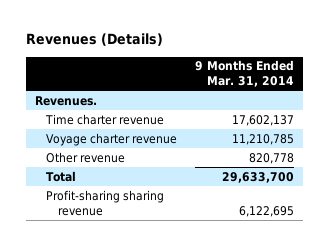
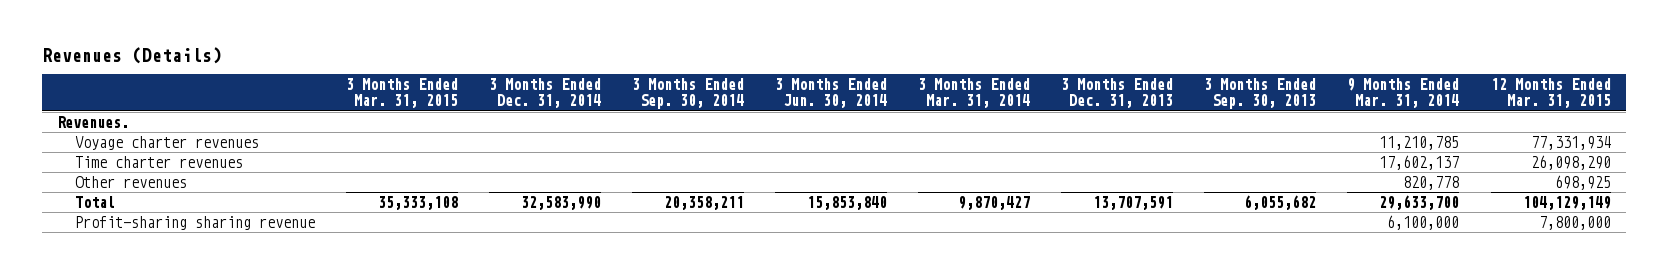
- | 9 Months Ended Mar. 31, 2014
+ | 3 Months Ended Mar. 31, 2015 | 3 Months Ended Dec. 31, 2014 | 3 Months Ended Sep. 30, 2014 | 3 Months Ended Jun. 30, 2014 | 3 Months Ended Mar. 31, 2014 | 3 Months Ended Dec. 31, 2013 | 3 Months Ended Sep. 30, 2013 | 9 Months Ended Mar. 31, 2014 | 12 Months Ended Mar. 31, 2015
- Time charter revenue | 17,602,137
- Voyage charter revenue | 11,210,785
- Other revenue | 820,778
+ Voyage charter revenues | | | | | | | | 11,210,785 | 77,331,934
+ Time charter revenues | | | | | | | | 17,602,137 | 26,098,290
+ Other revenues | | | | | | | | 820,778 | 698,925
- Profit-sharing sharing revenue | 6,122,695
+ Profit-sharing sharing revenue | | | | | | | | 6,100,000 | 7,800,000

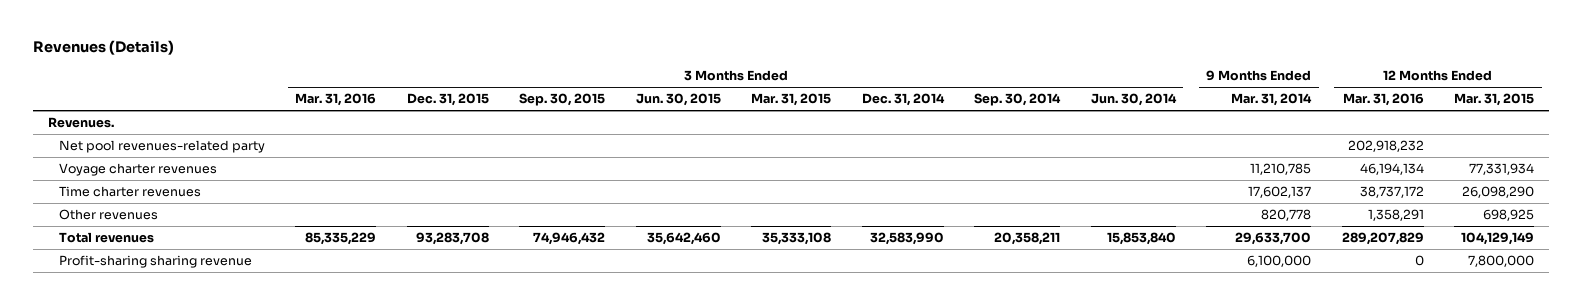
- | 3 Months Ended Mar. 31, 2015 | 3 Months Ended Dec. 31, 2014 | 3 Months Ended Sep. 30, 2014 | 3 Months Ended Jun. 30, 2014 | 3 Months Ended Mar. 31, 2014 | 3 Months Ended Dec. 31, 2013 | 3 Months Ended Sep. 30, 2013 | 9 Months Ended Mar. 31, 2014 | 12 Months Ended Mar. 31, 2015
+ | 3 Months Ended Mar. 31, 2016 | 3 Months Ended Dec. 31, 2015 | 3 Months Ended Sep. 30, 2015 | 3 Months Ended Jun. 30, 2015 | 3 Months Ended Mar. 31, 2015 | 3 Months Ended Dec. 31, 2014 | 3 Months Ended Sep. 30, 2014 | 3 Months Ended Jun. 30, 2014 | 9 Months Ended Mar. 31, 2014 | 12 Months Ended Mar. 31, 2016 | 12 Months Ended Mar. 31, 2015
+ Net pool revenues-related party | | | | | | | | | | 202,918,232 |
- Total | 35,333,108 | 32,583,990 | 20,358,211 | 15,853,840 | 9,870,427 | 13,707,591 | 6,055,682 | 29,633,700 | 104,129,149
+ Total revenues | 85,335,229 | 93,283,708 | 74,946,432 | 35,642,460 | 35,333,108 | 32,583,990 | 20,358,211 | 15,853,840 | 29,633,700 | 289,207,829 | 104,129,149

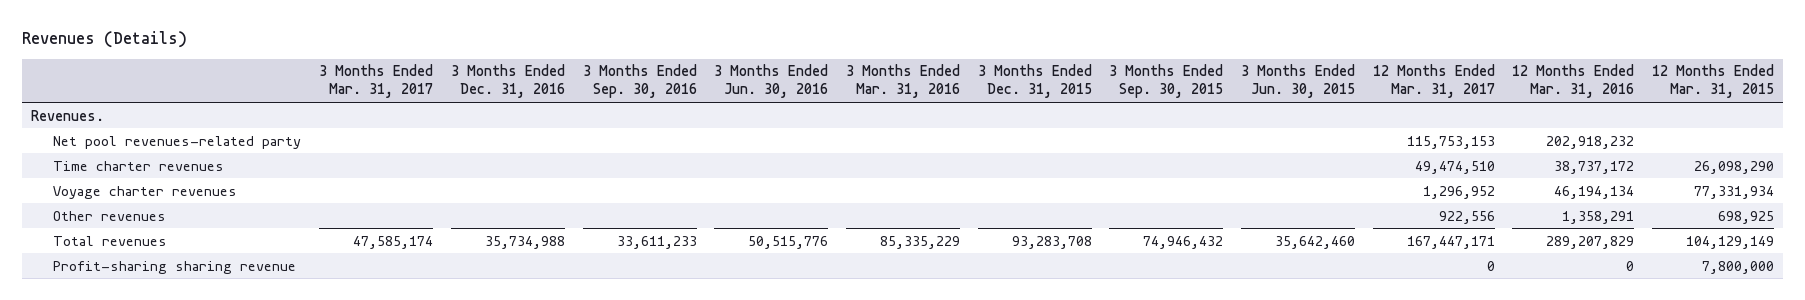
- | 3 Months Ended Mar. 31, 2016 | 3 Months Ended Dec. 31, 2015 | 3 Months Ended Sep. 30, 2015 | 3 Months Ended Jun. 30, 2015 | 3 Months Ended Mar. 31, 2015 | 3 Months Ended Dec. 31, 2014 | 3 Months Ended Sep. 30, 2014 | 3 Months Ended Jun. 30, 2014 | 9 Months Ended Mar. 31, 2014 | 12 Months Ended Mar. 31, 2016 | 12 Months Ended Mar. 31, 2015
+ | 3 Months Ended Mar. 31, 2017 | 3 Months Ended Dec. 31, 2016 | 3 Months Ended Sep. 30, 2016 | 3 Months Ended Jun. 30, 2016 | 3 Months Ended Mar. 31, 2016 | 3 Months Ended Dec. 31, 2015 | 3 Months Ended Sep. 30, 2015 | 3 Months Ended Jun. 30, 2015 | 12 Months Ended Mar. 31, 2017 | 12 Months Ended Mar. 31, 2016 | 12 Months Ended Mar. 31, 2015
moved down: Voyage charter revenues | | | | | | | | | 1,296,952 | 46,194,134 | 77,331,934

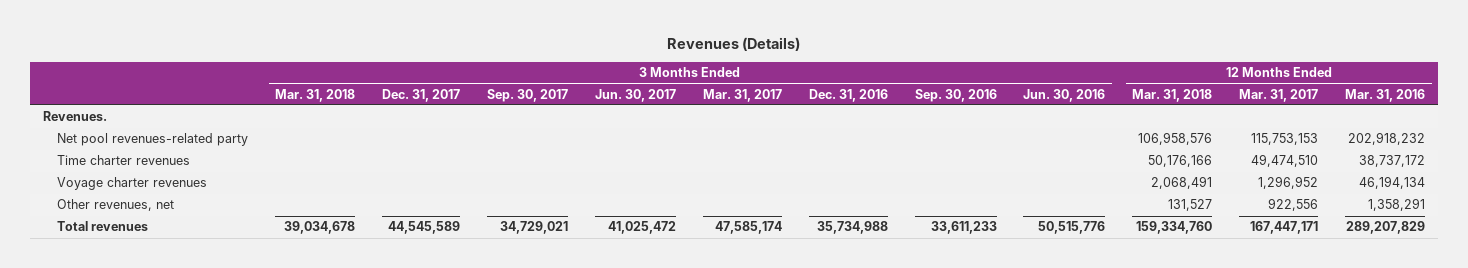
- | 3 Months Ended Mar. 31, 2017 | 3 Months Ended Dec. 31, 2016 | 3 Months Ended Sep. 30, 2016 | 3 Months Ended Jun. 30, 2016 | 3 Months Ended Mar. 31, 2016 | 3 Months Ended Dec. 31, 2015 | 3 Months Ended Sep. 30, 2015 | 3 Months Ended Jun. 30, 2015 | 12 Months Ended Mar. 31, 2017 | 12 Months Ended Mar. 31, 2016 | 12 Months Ended Mar. 31, 2015
+ | 3 Months Ended Mar. 31, 2018 | 3 Months Ended Dec. 31, 2017 | 3 Months Ended Sep. 30, 2017 | 3 Months Ended Jun. 30, 2017 | 3 Months Ended Mar. 31, 2017 | 3 Months Ended Dec. 31, 2016 | 3 Months Ended Sep. 30, 2016 | 3 Months Ended Jun. 30, 2016 | 12 Months Ended Mar. 31, 2018 | 12 Months Ended Mar. 31, 2017 | 12 Months Ended Mar. 31, 2016
- Other revenues | | | | | | | | | 922,556 | 1,358,291 | 698,925
+ Other revenues, net | | | | | | | | | 131,527 | 922,556 | 1,358,291
- Profit-sharing sharing revenue | | | | | | | | | 0 | 0 | 7,800,000

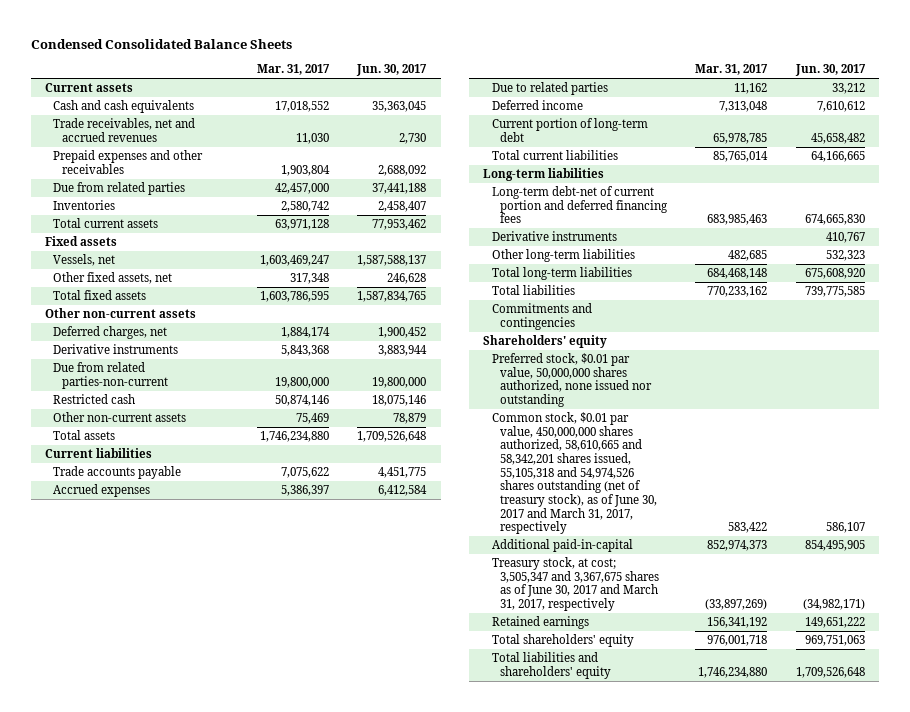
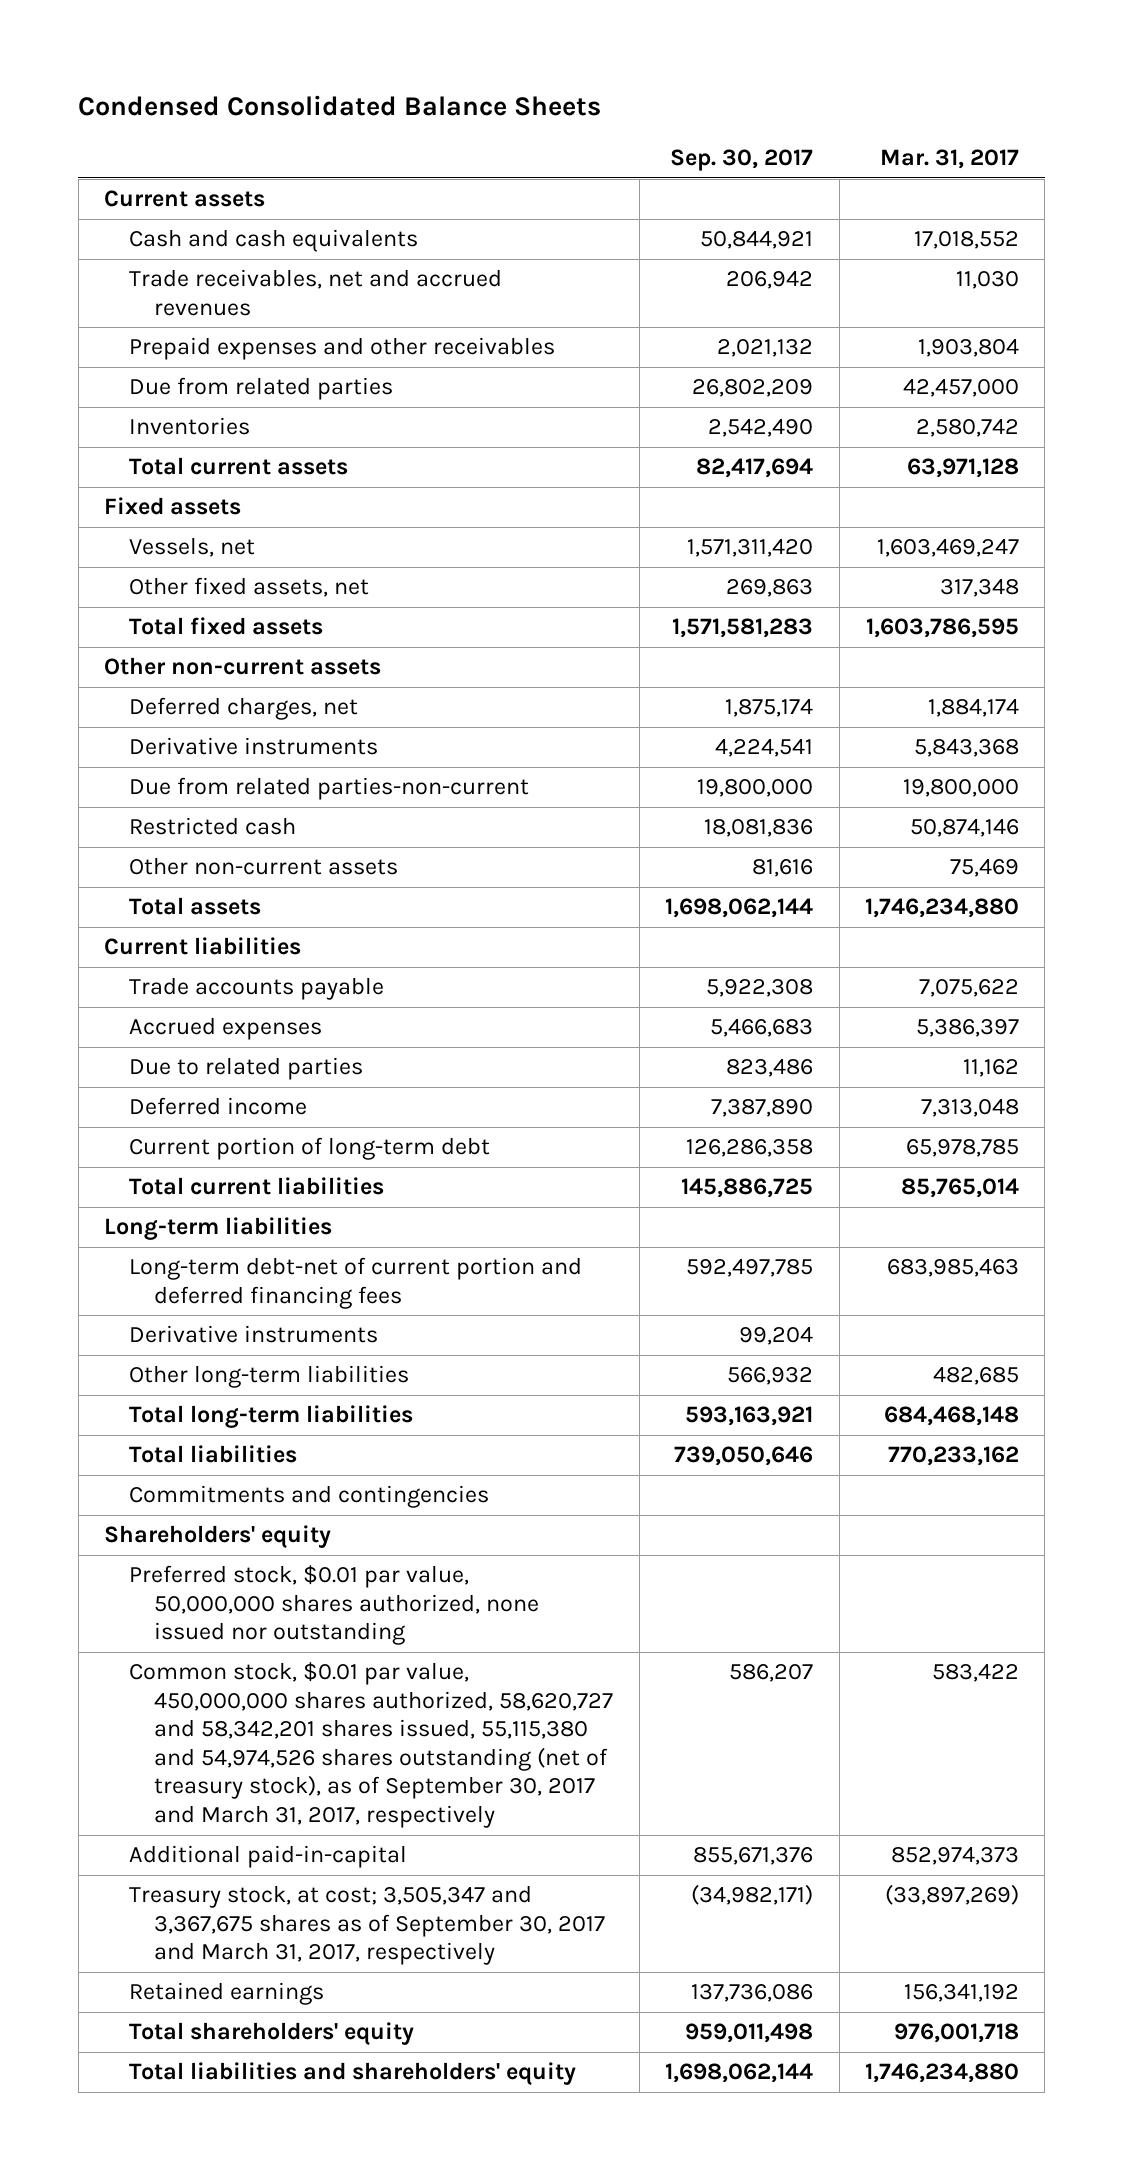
- | Mar. 31, 2017 | Jun. 30, 2017
+ | Sep. 30, 2017 | Mar. 31, 2017
- Common stock, $0.01 par value, 450,000,000 shares authorized, 58,610,665 and 58,342,201 shares issued, 55,105,318 and 54,974,526 shares outstanding (net of treasury stock), as of June 30, 2017 and March 31, 2017, respectively | 583,422 | 586,107
+ Common stock, $0.01 par value, 450,000,000 shares authorized, 58,620,727 and 58,342,201 shares issued, 55,115,380 and 54,974,526 shares outstanding (net of treasury stock), as of September 30, 2017 and March 31, 2017, respectively | 586,207 | 583,422
- Treasury stock, at cost; 3,505,347 and 3,367,675 shares as of June 30, 2017 and March 31, 2017, respectively | (33,897,269) | (34,982,171)
+ Treasury stock, at cost; 3,505,347 and 3,367,675 shares as of September 30, 2017 and March 31, 2017, respectively | (34,982,171) | (33,897,269)

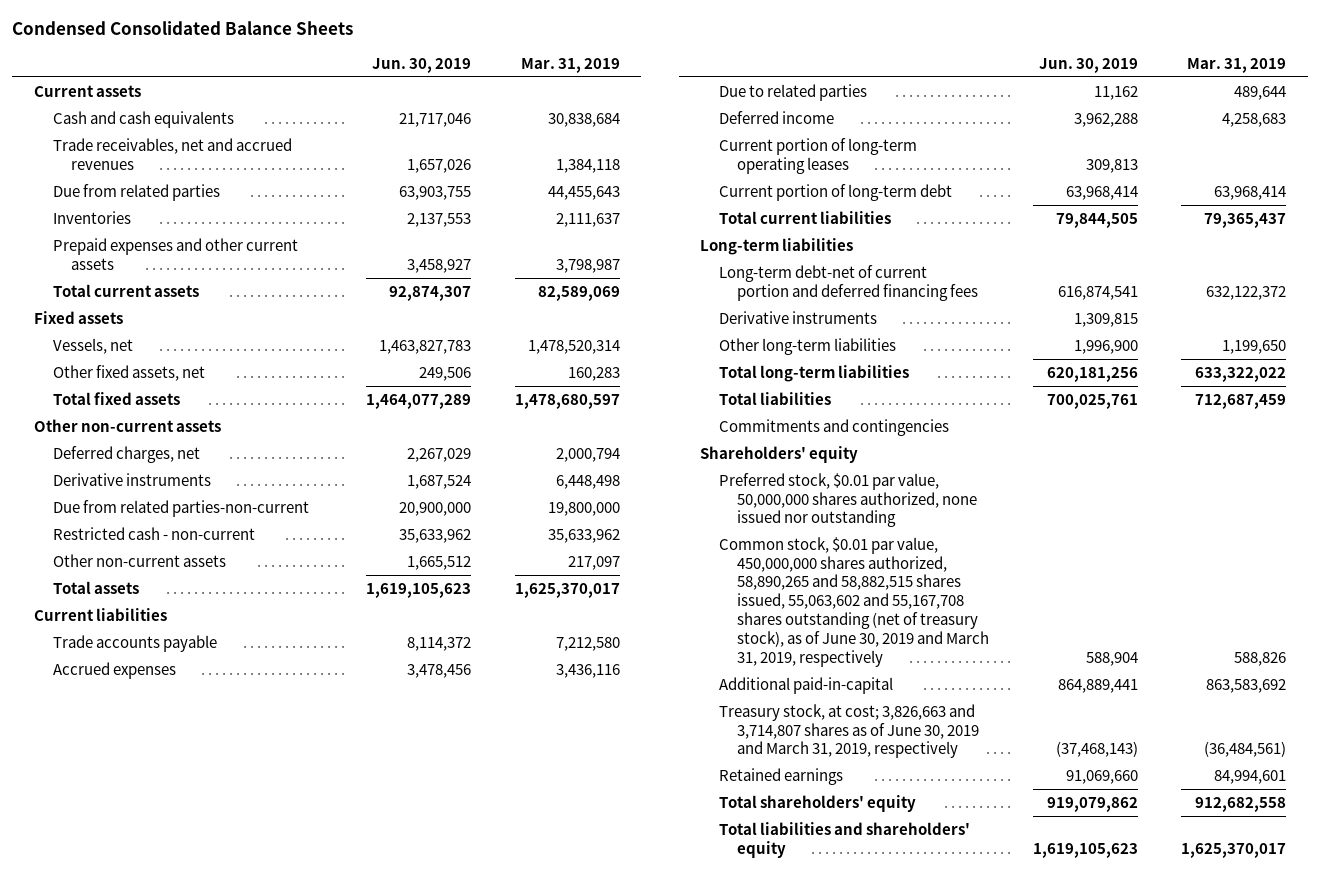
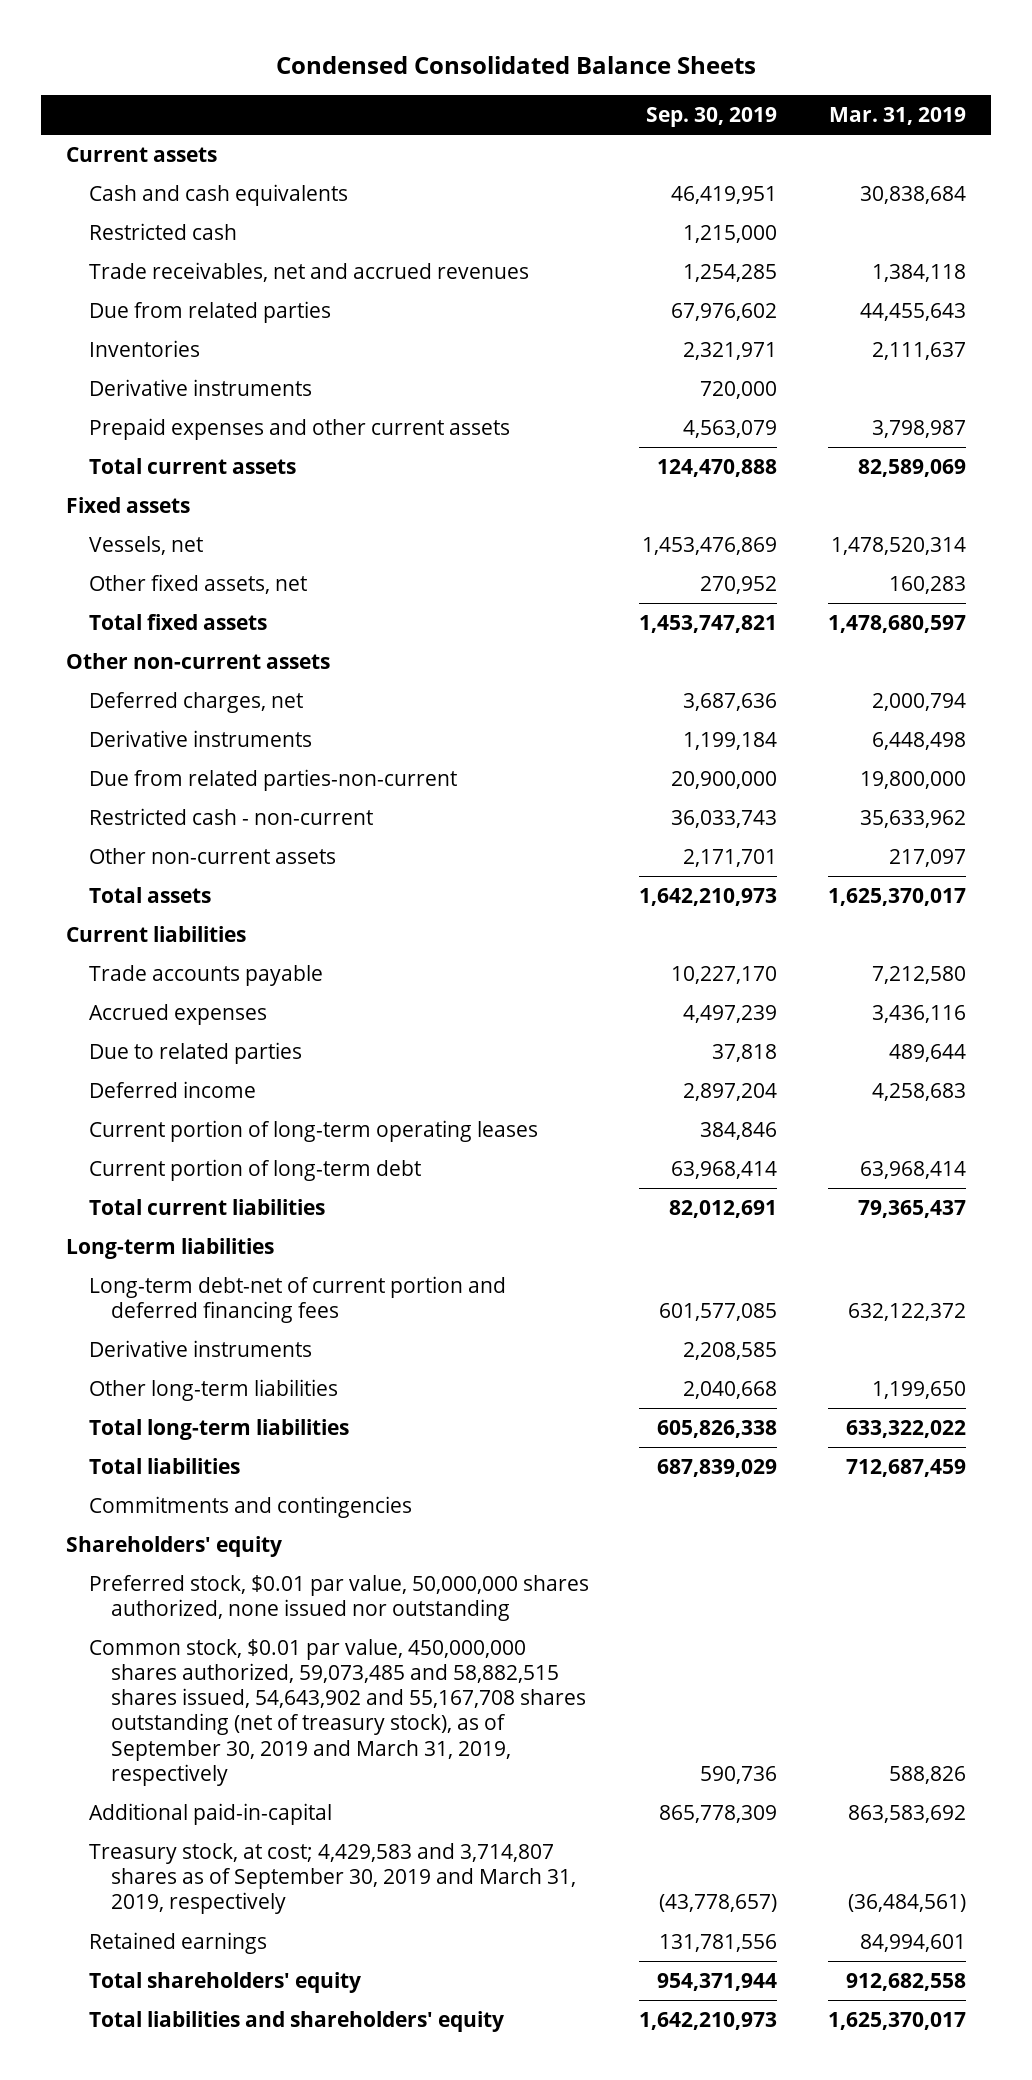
- | Jun. 30, 2019 | Mar. 31, 2019
+ | Sep. 30, 2019 | Mar. 31, 2019
+ Restricted cash | 1,215,000 |
+ Derivative instruments | 720,000 |
- Common stock, $0.01 par value, 450,000,000 shares authorized, 58,890,265 and 58,882,515 shares issued, 55,063,602 and 55,167,708 shares outstanding (net of treasury stock), as of June 30, 2019 and March 31, 2019, respectively | 588,904 | 588,826
+ Common stock, $0.01 par value, 450,000,000 shares authorized, 59,073,485 and 58,882,515 shares issued, 54,643,902 and 55,167,708 shares outstanding (net of treasury stock), as of September 30, 2019 and March 31, 2019, respectively | 590,736 | 588,826
- Treasury stock, at cost; 3,826,663 and 3,714,807 shares as of June 30, 2019 and March 31, 2019, respectively | (37,468,143) | (36,484,561)
+ Treasury stock, at cost; 4,429,583 and 3,714,807 shares as of September 30, 2019 and March 31, 2019, respectively | (43,778,657) | (36,484,561)

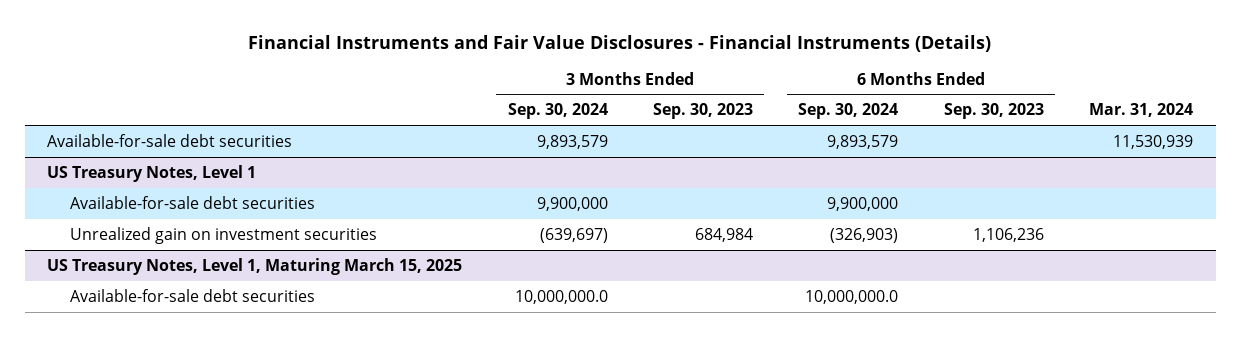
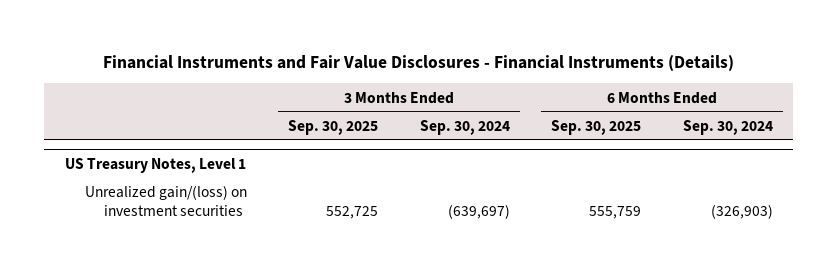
- | 3 Months Ended Sep. 30, 2024 | 3 Months Ended Sep. 30, 2023 | 6 Months Ended Sep. 30, 2024 | 6 Months Ended Sep. 30, 2023 | Mar. 31, 2024
+ | 3 Months Ended Sep. 30, 2025 | 3 Months Ended Sep. 30, 2024 | 6 Months Ended Sep. 30, 2025 | 6 Months Ended Sep. 30, 2024
- Available-for-sale debt securities | 9,893,579 | | 9,893,579 | | 11,530,939
@ US Treasury Notes, Level 1
- Available-for-sale debt securities | 9,900,000 | | 9,900,000 | |
- Unrealized gain on investment securities | (639,697) | 684,984 | (326,903) | 1,106,236 |
- US Treasury Notes, Level 1, Maturing March 15, 2025
- Available-for-sale debt securities | 10,000,000.0 | | 10,000,000.0 | |
@ US Treasury Notes, Level 1
+ Unrealized gain/(loss) on investment securities | 552,725 | (639,697) | 555,759 | (326,903)

